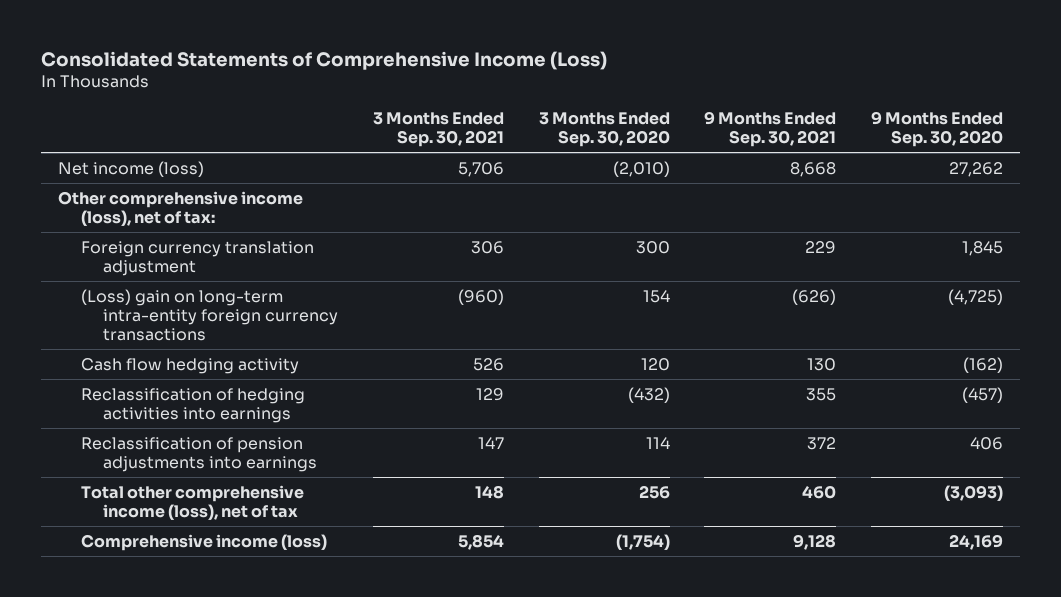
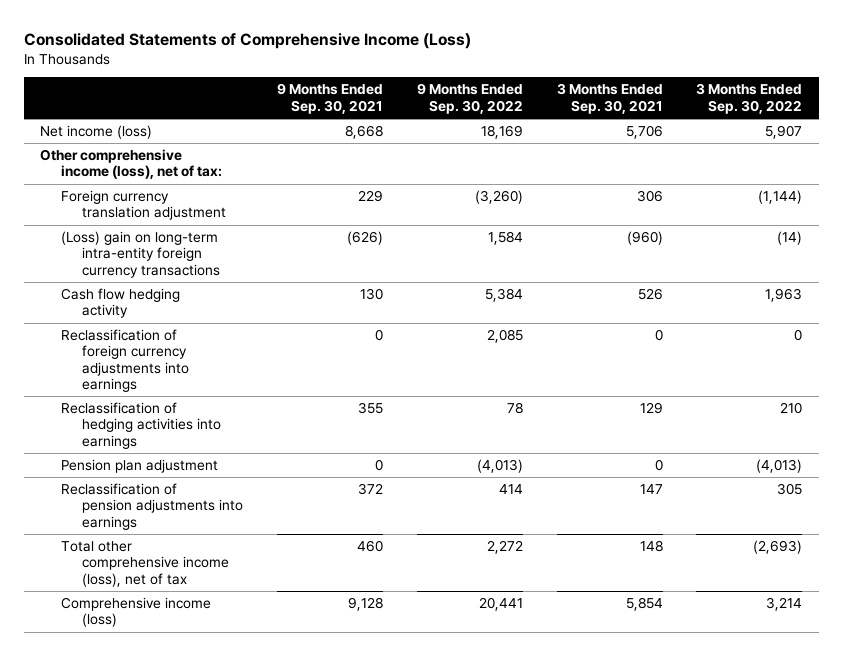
- | 3 Months Ended Sep. 30, 2021 | 3 Months Ended Sep. 30, 2020 | 9 Months Ended Sep. 30, 2021 | 9 Months Ended Sep. 30, 2020
+ | 9 Months Ended Sep. 30, 2021 | 9 Months Ended Sep. 30, 2022 | 3 Months Ended Sep. 30, 2021 | 3 Months Ended Sep. 30, 2022
+ Reclassification of foreign currency adjustments into earnings | 0 | 2,085 | 0 | 0
+ Pension plan adjustment | 0 | (4,013) | 0 | (4,013)

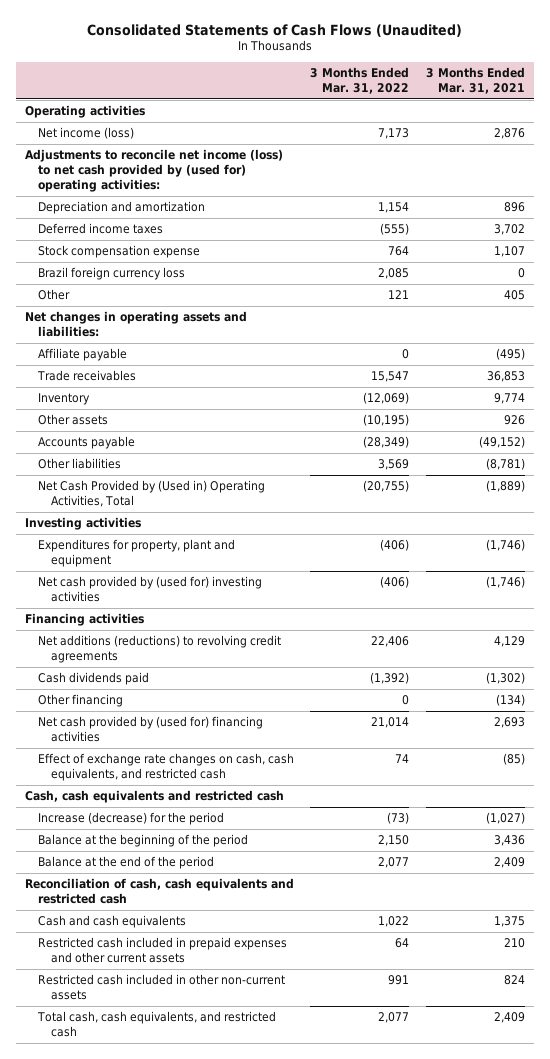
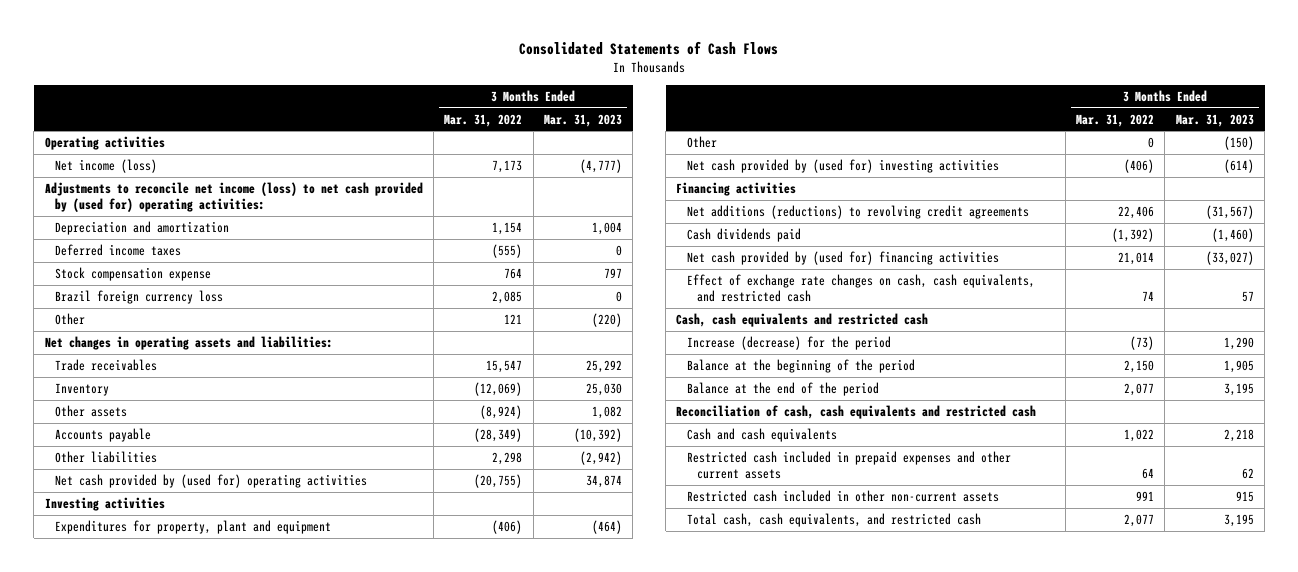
- Consolidated Statements of Cash Flows (Unaudited)
+ Consolidated Statements of Cash Flows
- | 3 Months Ended Mar. 31, 2022 | 3 Months Ended Mar. 31, 2021
+ | 3 Months Ended Mar. 31, 2022 | 3 Months Ended Mar. 31, 2023
- Affiliate payable | 0 | (495)
- Other assets | (10,195) | 926
+ Other assets | (8,924) | 1,082
- Other liabilities | 3,569 | (8,781)
- Net Cash Provided by (Used in) Operating Activities, Total | (20,755) | (1,889)
+ Other liabilities | 2,298 | (2,942)
+ Net cash provided by (used for) operating activities | (20,755) | 34,874
+ Other | 0 | (150)
- Other financing | 0 | (134)

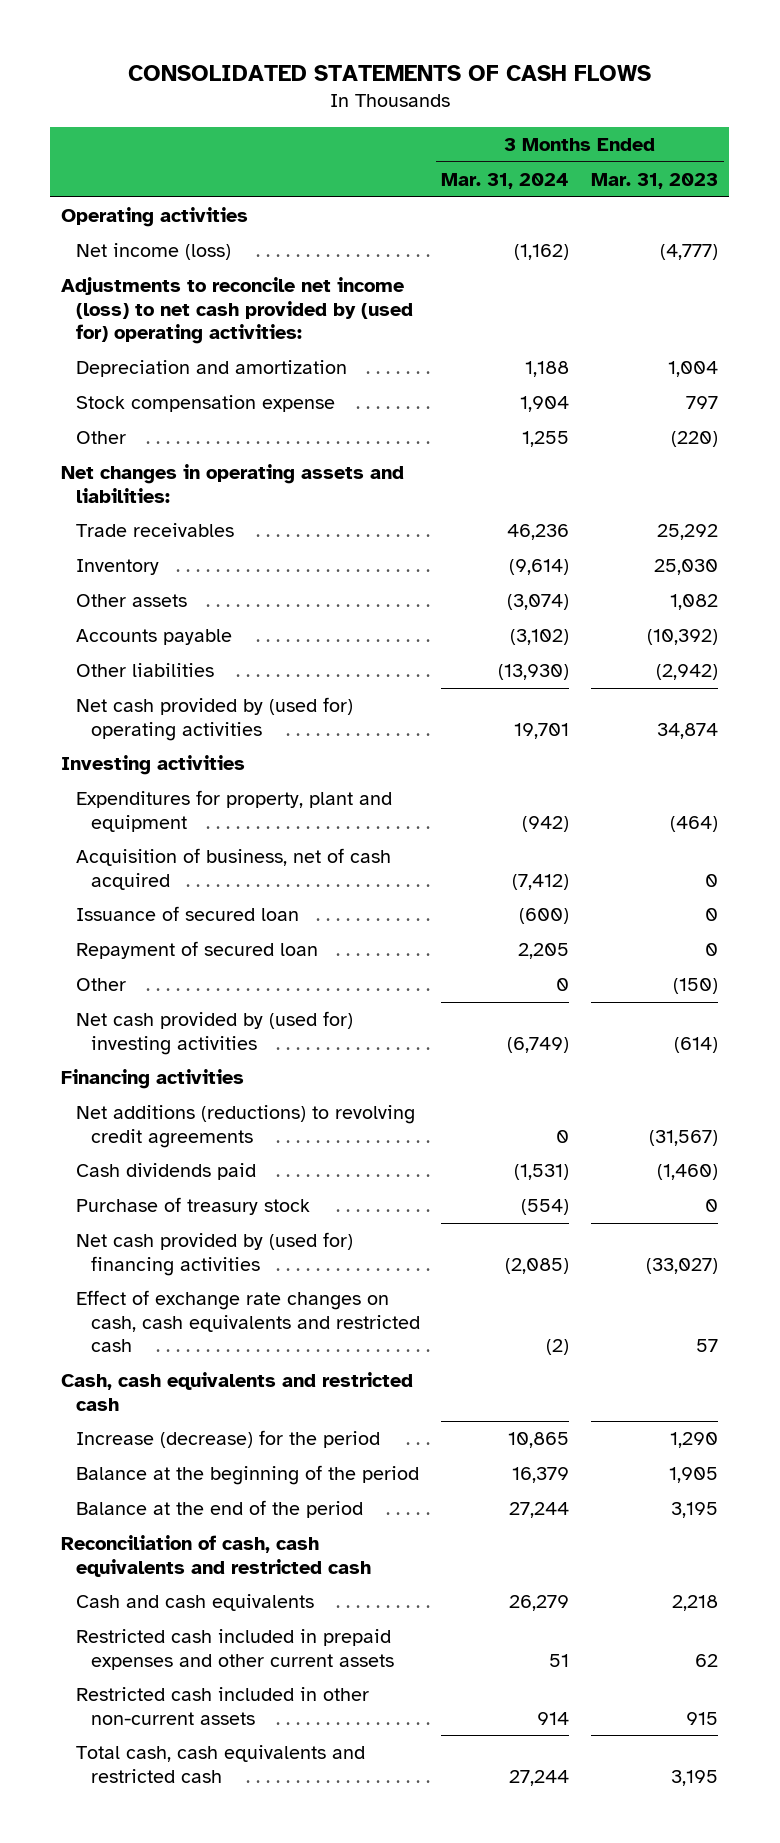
- Consolidated Statements of Cash Flows
+ CONSOLIDATED STATEMENTS OF CASH FLOWS
- | 3 Months Ended Mar. 31, 2022 | 3 Months Ended Mar. 31, 2023
+ | 3 Months Ended Mar. 31, 2024 | 3 Months Ended Mar. 31, 2023
- Deferred income taxes | (555) | 0
- Brazil foreign currency loss | 2,085 | 0
+ Acquisition of business, net of cash acquired | (7,412) | 0
+ Issuance of secured loan | (600) | 0
+ Repayment of secured loan | 2,205 | 0
+ Purchase of treasury stock | (554) | 0
- Effect of exchange rate changes on cash, cash equivalents, and restricted cash | 74 | 57
+ Effect of exchange rate changes on cash, cash equivalents and restricted cash | (2) | 57
- Total cash, cash equivalents, and restricted cash | 2,077 | 3,195
+ Total cash, cash equivalents and restricted cash | 27,244 | 3,195

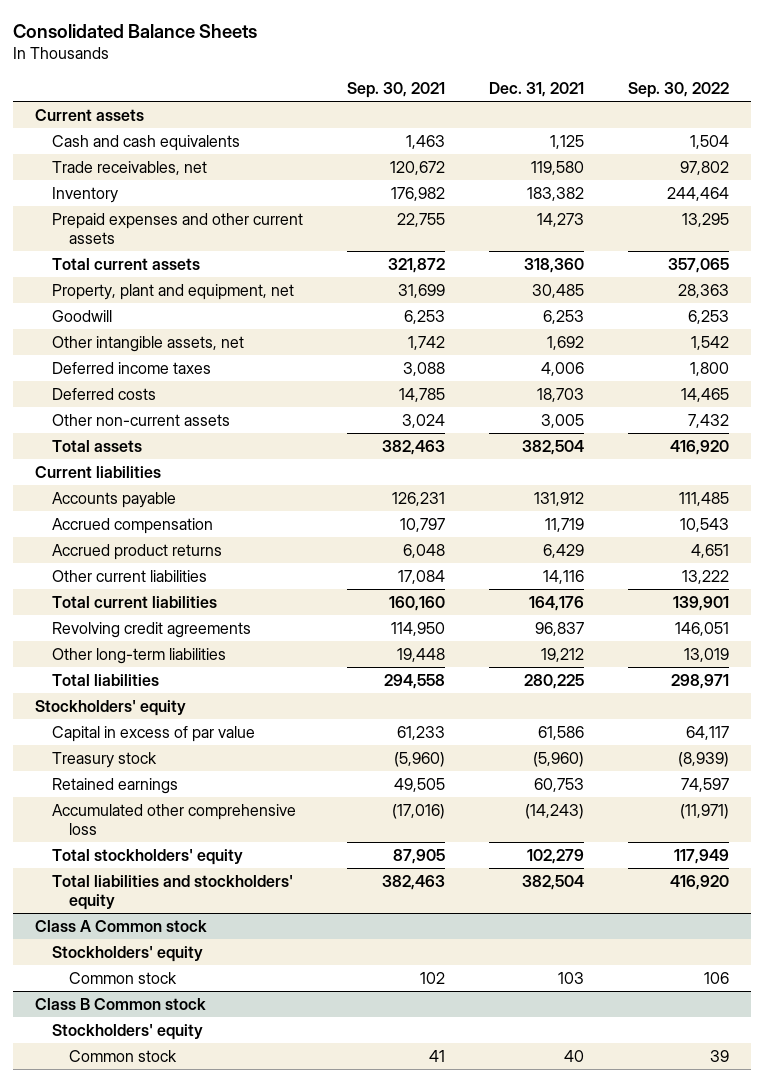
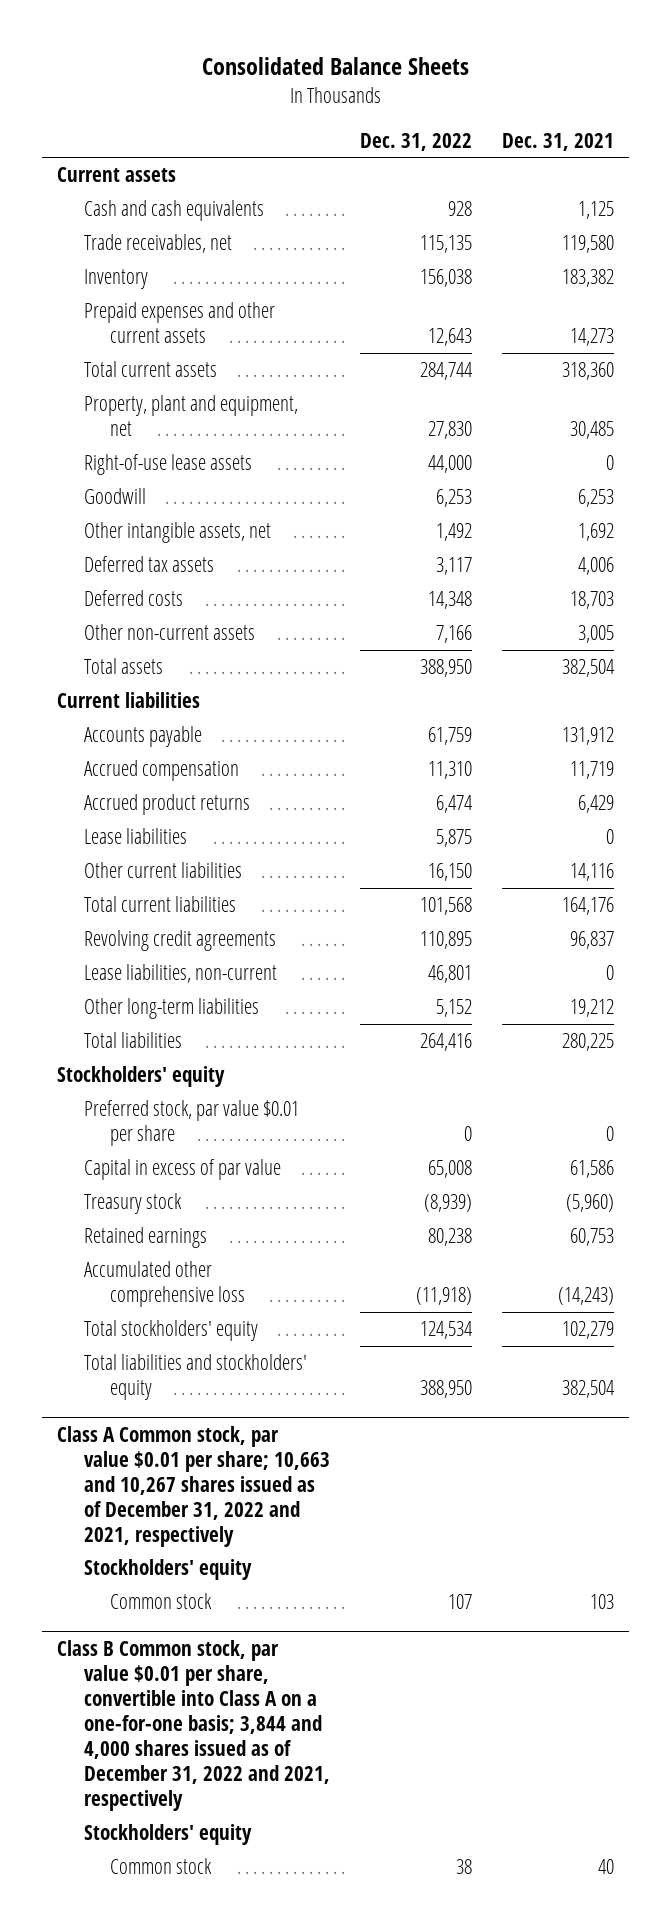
- | Sep. 30, 2021 | Dec. 31, 2021 | Sep. 30, 2022
+ | Dec. 31, 2022 | Dec. 31, 2021
+ Right-of-use lease assets | 44,000 | 0
- Deferred income taxes | 3,088 | 4,006 | 1,800
+ Deferred tax assets | 3,117 | 4,006
+ Lease liabilities | 5,875 | 0
+ Lease liabilities, non-current | 46,801 | 0
+ Preferred stock, par value $0.01 per share | 0 | 0
- Class A Common stock
+ Class A Common stock, par value $0.01 per share; 10,663 and 10,267 shares issued as of December 31, 2022 and 2021, respectively
- Class B Common stock
+ Class B Common stock, par value $0.01 per share, convertible into Class A on a one-for-one basis; 3,844 and 4,000 shares issued as of December 31, 2022 and 2021, respectively

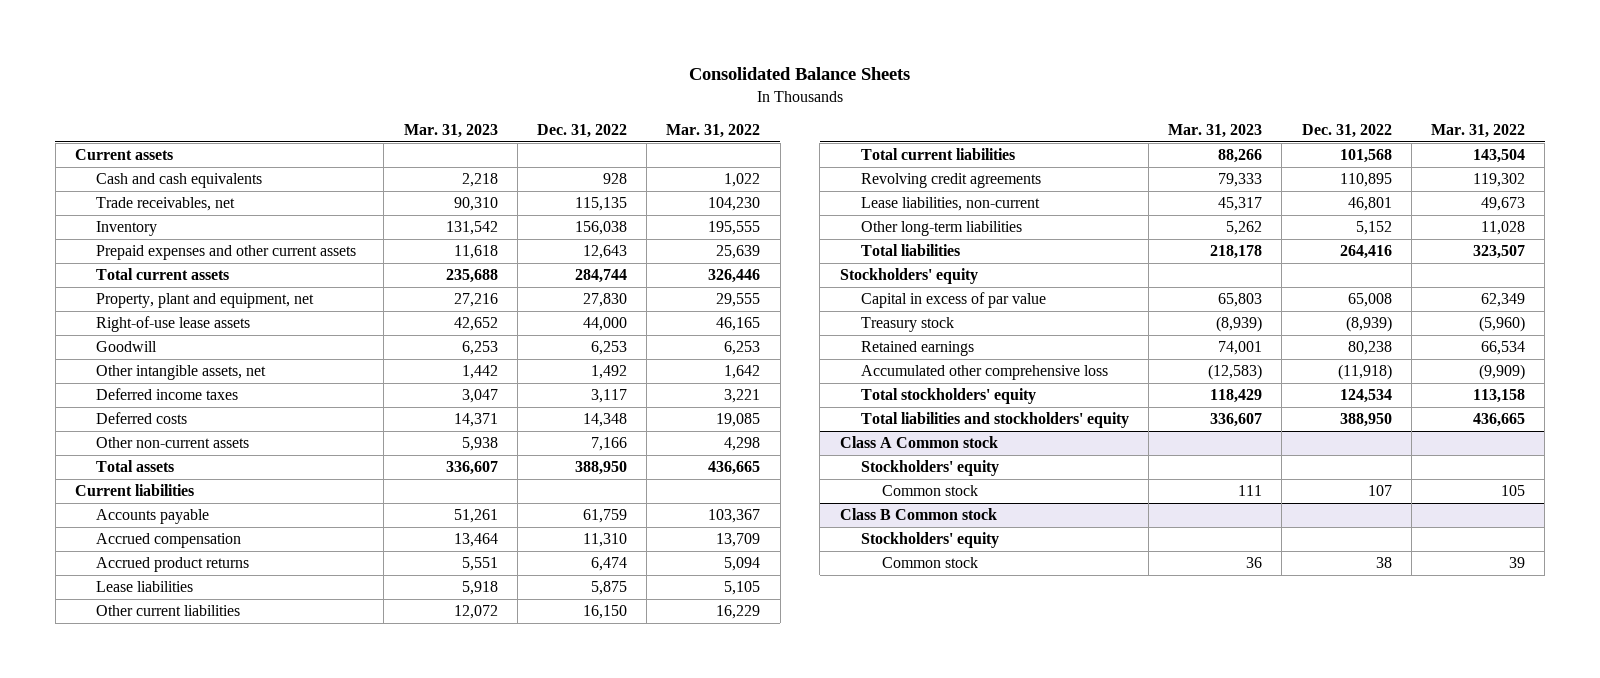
- | Dec. 31, 2022 | Dec. 31, 2021
+ | Mar. 31, 2023 | Dec. 31, 2022 | Mar. 31, 2022
- Deferred tax assets | 3,117 | 4,006
+ Deferred income taxes | 3,047 | 3,117 | 3,221
- Preferred stock, par value $0.01 per share | 0 | 0
- Class A Common stock, par value $0.01 per share; 10,663 and 10,267 shares issued as of December 31, 2022 and 2021, respectively
+ Class A Common stock
- Class B Common stock, par value $0.01 per share, convertible into Class A on a one-for-one basis; 3,844 and 4,000 shares issued as of December 31, 2022 and 2021, respectively
+ Class B Common stock

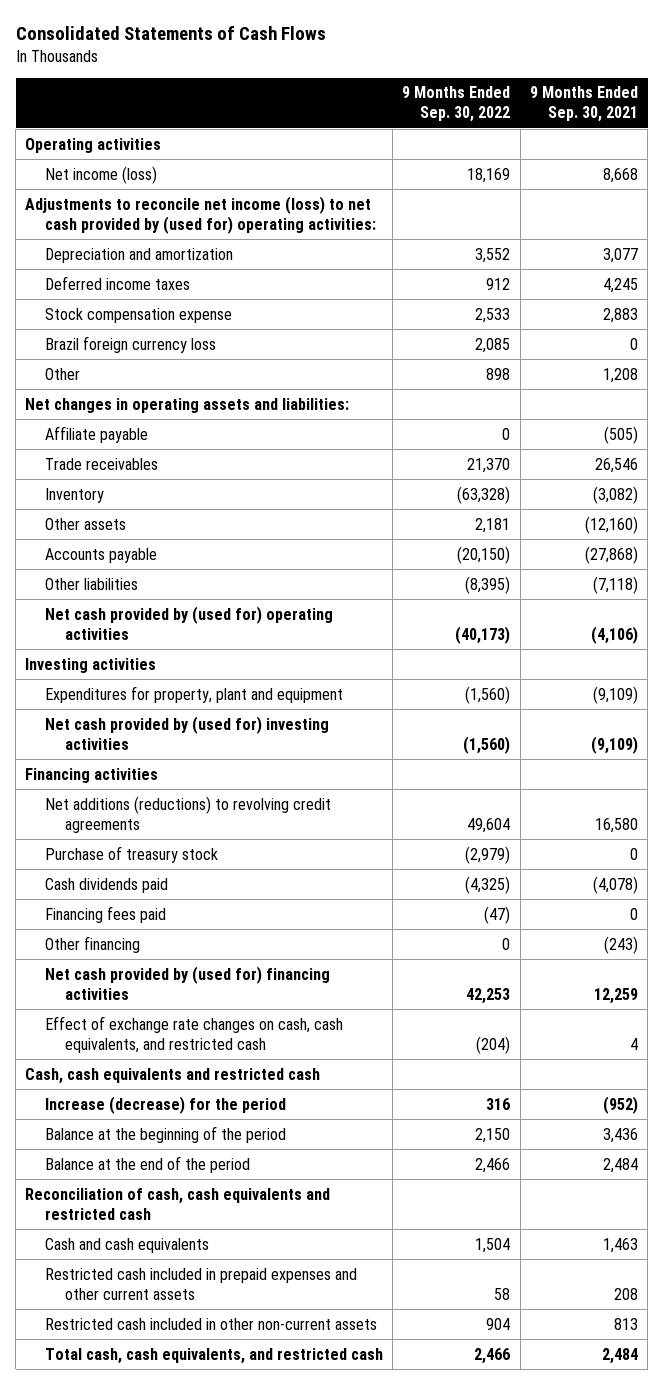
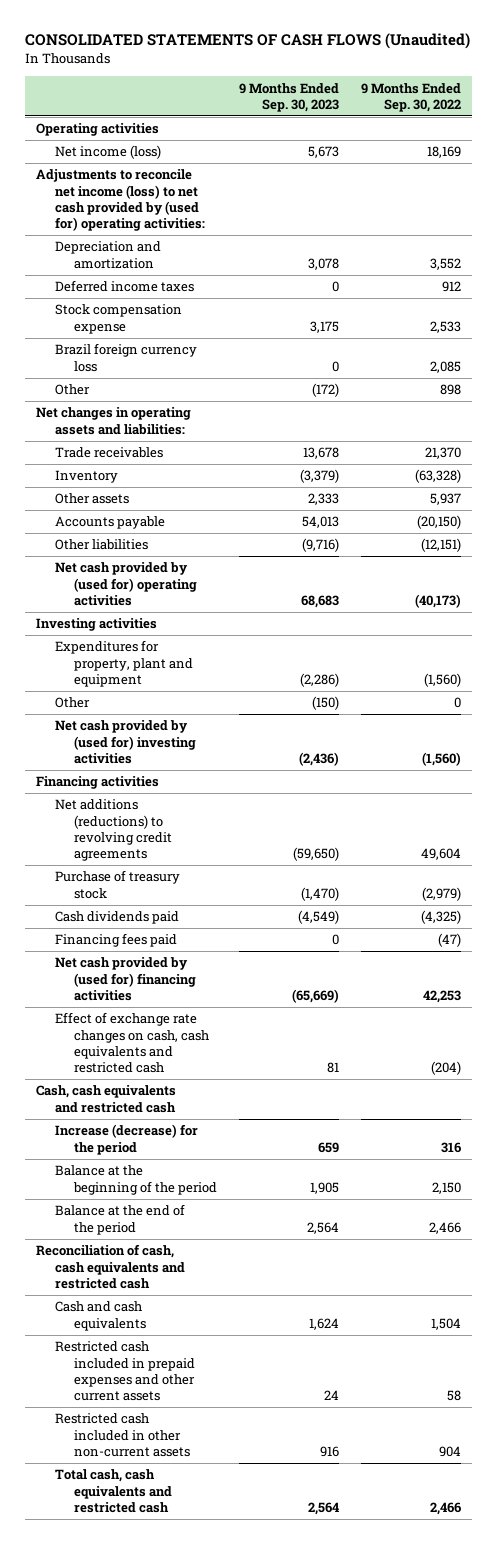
- Consolidated Statements of Cash Flows
+ CONSOLIDATED STATEMENTS OF CASH FLOWS (Unaudited)
- | 9 Months Ended Sep. 30, 2022 | 9 Months Ended Sep. 30, 2021
+ | 9 Months Ended Sep. 30, 2023 | 9 Months Ended Sep. 30, 2022
- Affiliate payable | 0 | (505)
- Other assets | 2,181 | (12,160)
+ Other assets | 2,333 | 5,937
- Other liabilities | (8,395) | (7,118)
+ Other liabilities | (9,716) | (12,151)
+ Other | (150) | 0
- Other financing | 0 | (243)
- Effect of exchange rate changes on cash, cash equivalents, and restricted cash | (204) | 4
+ Effect of exchange rate changes on cash, cash equivalents and restricted cash | 81 | (204)
- Total cash, cash equivalents, and restricted cash | 2,466 | 2,484
+ Total cash, cash equivalents and restricted cash | 2,564 | 2,466

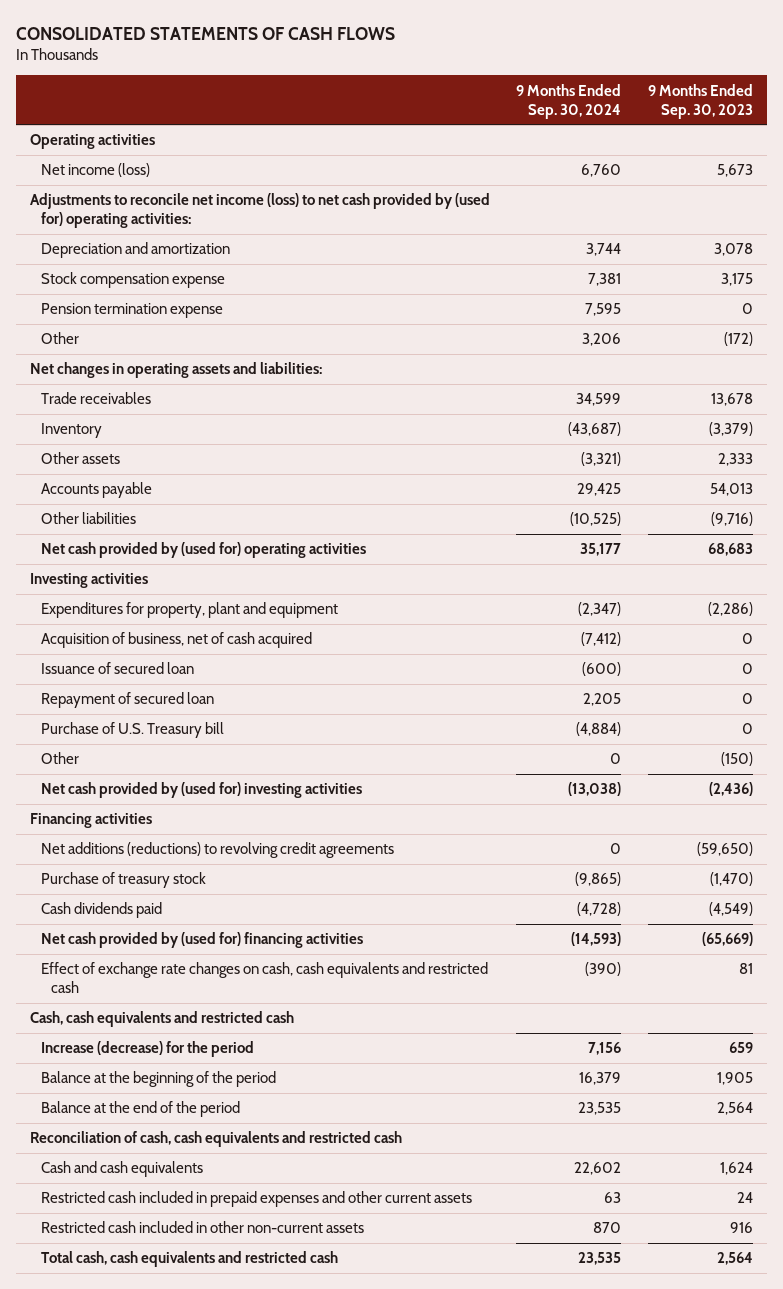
- CONSOLIDATED STATEMENTS OF CASH FLOWS (Unaudited)
+ CONSOLIDATED STATEMENTS OF CASH FLOWS
- | 9 Months Ended Sep. 30, 2023 | 9 Months Ended Sep. 30, 2022
+ | 9 Months Ended Sep. 30, 2024 | 9 Months Ended Sep. 30, 2023
- Deferred income taxes | 0 | 912
- Brazil foreign currency loss | 0 | 2,085
+ Pension termination expense | 7,595 | 0
+ Acquisition of business, net of cash acquired | (7,412) | 0
+ Issuance of secured loan | (600) | 0
+ Repayment of secured loan | 2,205 | 0
+ Purchase of U.S. Treasury bill | (4,884) | 0
- Financing fees paid | 0 | (47)

